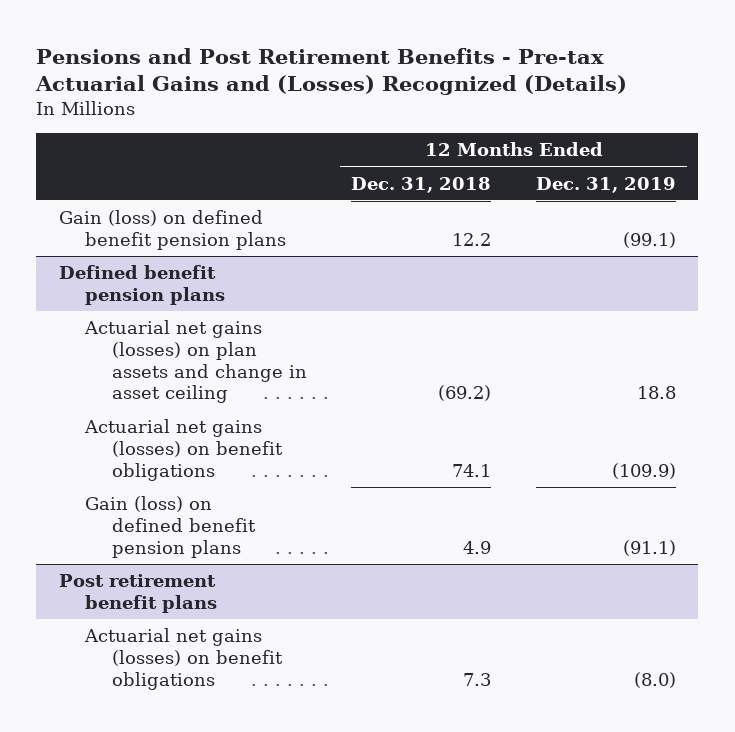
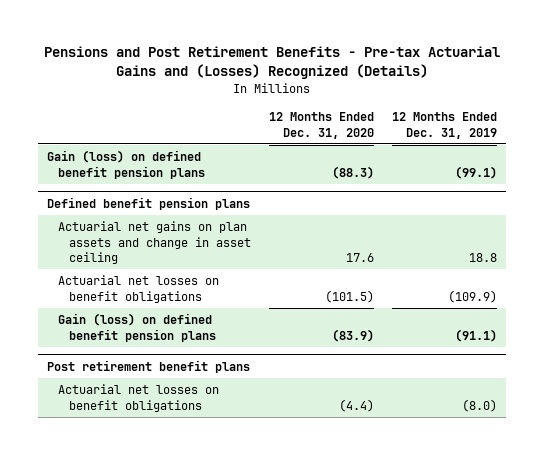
- | 12 Months Ended Dec. 31, 2018 | 12 Months Ended Dec. 31, 2019
+ | 12 Months Ended Dec. 31, 2020 | 12 Months Ended Dec. 31, 2019
@ Defined benefit pension plans
- Actuarial net gains (losses) on plan assets and change in asset ceiling | (69.2) | 18.8
- Actuarial net gains (losses) on benefit obligations | 74.1 | (109.9)
+ Actuarial net gains on plan assets and change in asset ceiling | 17.6 | 18.8
+ Actuarial net losses on benefit obligations | (101.5) | (109.9)
@ Post retirement benefit plans
- Actuarial net gains (losses) on benefit obligations | 7.3 | (8.0)
+ Actuarial net losses on benefit obligations | (4.4) | (8.0)

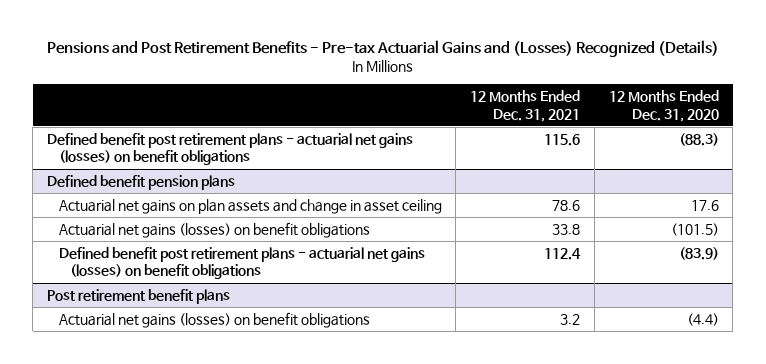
- | 12 Months Ended Dec. 31, 2020 | 12 Months Ended Dec. 31, 2019
+ | 12 Months Ended Dec. 31, 2021 | 12 Months Ended Dec. 31, 2020
- Gain (loss) on defined benefit pension plans | (88.3) | (99.1)
+ Defined benefit post retirement plans - actuarial net gains (losses) on benefit obligations | 115.6 | (88.3)
@ Defined benefit pension plans
- Actuarial net losses on benefit obligations | (101.5) | (109.9)
- Gain (loss) on defined benefit pension plans | (83.9) | (91.1)
+ Actuarial net gains (losses) on benefit obligations | 33.8 | (101.5)
+ Defined benefit post retirement plans - actuarial net gains (losses) on benefit obligations | 112.4 | (83.9)
@ Post retirement benefit plans
- Actuarial net losses on benefit obligations | (4.4) | (8.0)
+ Actuarial net gains (losses) on benefit obligations | 3.2 | (4.4)

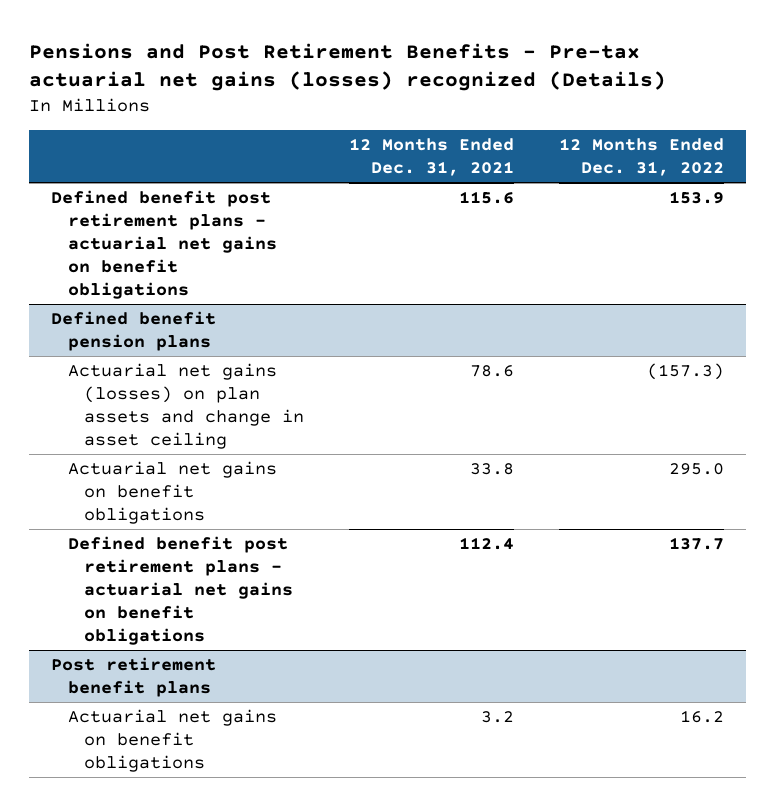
- Pensions and Post Retirement Benefits - Pre-tax Actuarial Gains and (Losses) Recognized (Details)
+ Pensions and Post Retirement Benefits - Pre-tax actuarial net gains (losses) recognized (Details)
- | 12 Months Ended Dec. 31, 2021 | 12 Months Ended Dec. 31, 2020
+ | 12 Months Ended Dec. 31, 2021 | 12 Months Ended Dec. 31, 2022
- Defined benefit post retirement plans - actuarial net gains (losses) on benefit obligations | 115.6 | (88.3)
+ Defined benefit post retirement plans - actuarial net gains on benefit obligations | 115.6 | 153.9
@ Defined benefit pension plans
- Actuarial net gains on plan assets and change in asset ceiling | 78.6 | 17.6
- Actuarial net gains (losses) on benefit obligations | 33.8 | (101.5)
- Defined benefit post retirement plans - actuarial net gains (losses) on benefit obligations | 112.4 | (83.9)
+ Actuarial net gains (losses) on plan assets and change in asset ceiling | 78.6 | (157.3)
+ Actuarial net gains on benefit obligations | 33.8 | 295.0
+ Defined benefit post retirement plans - actuarial net gains on benefit obligations | 112.4 | 137.7
@ Post retirement benefit plans
- Actuarial net gains (losses) on benefit obligations | 3.2 | (4.4)
+ Actuarial net gains on benefit obligations | 3.2 | 16.2

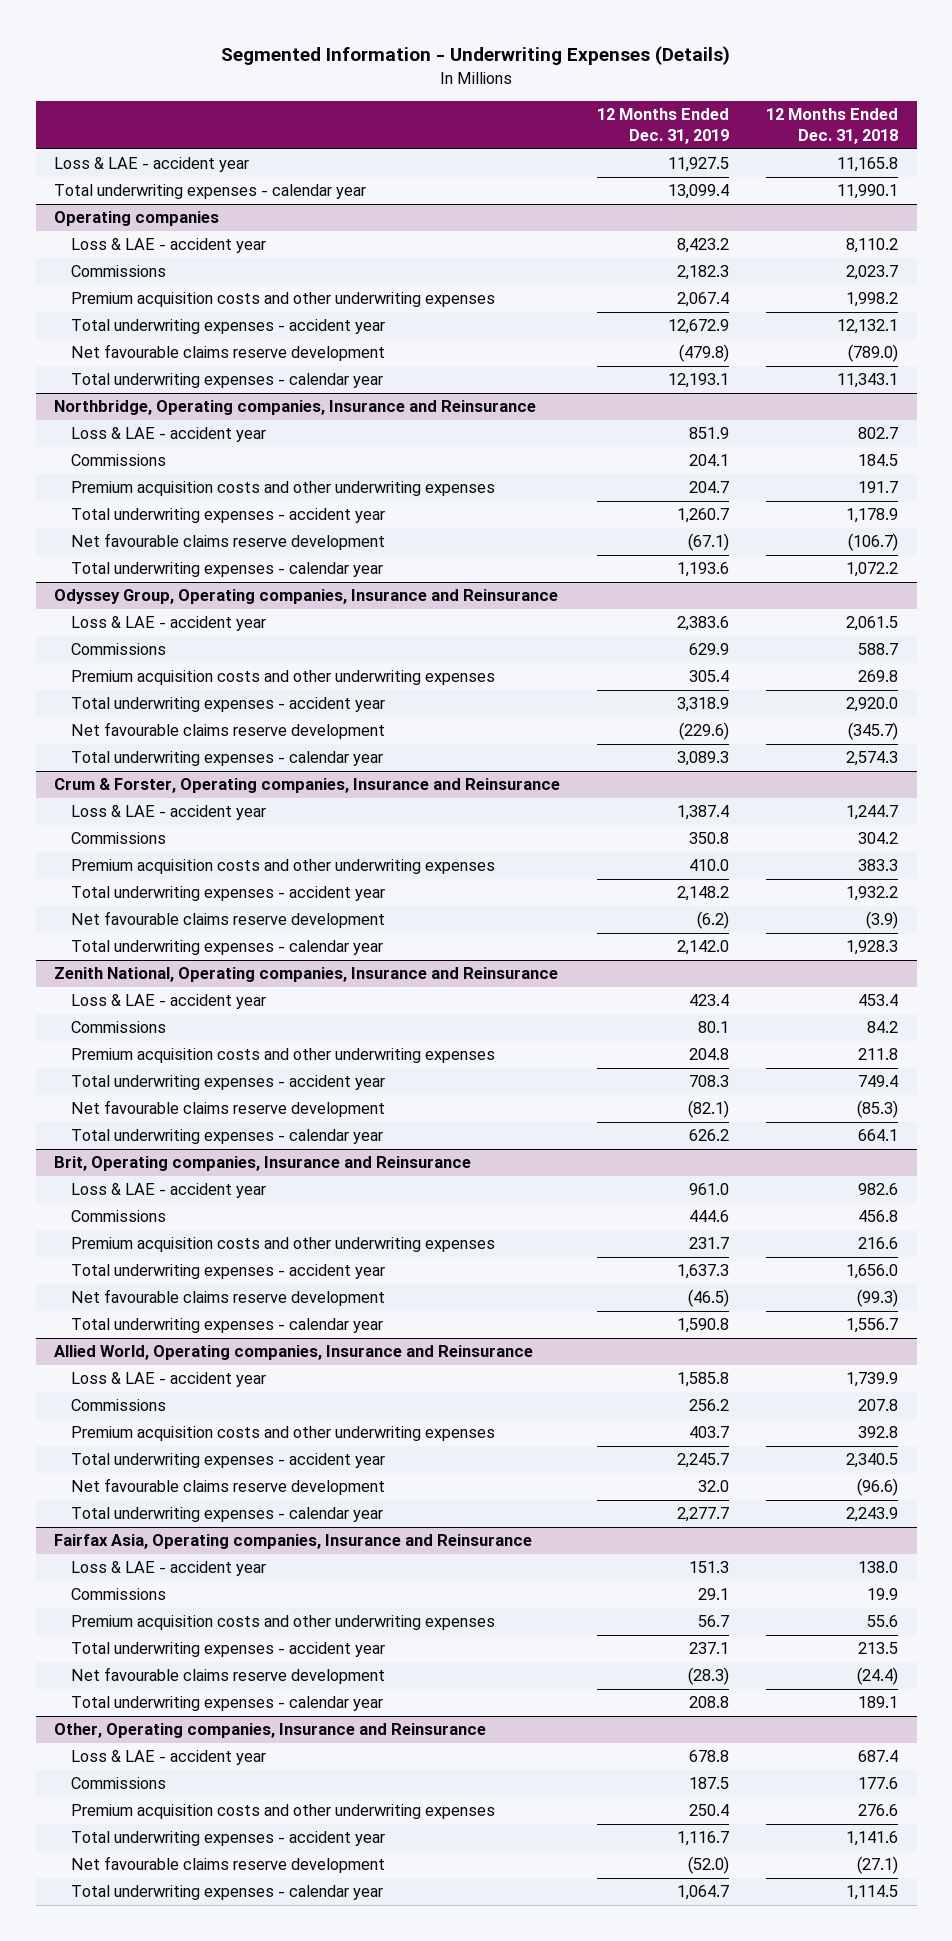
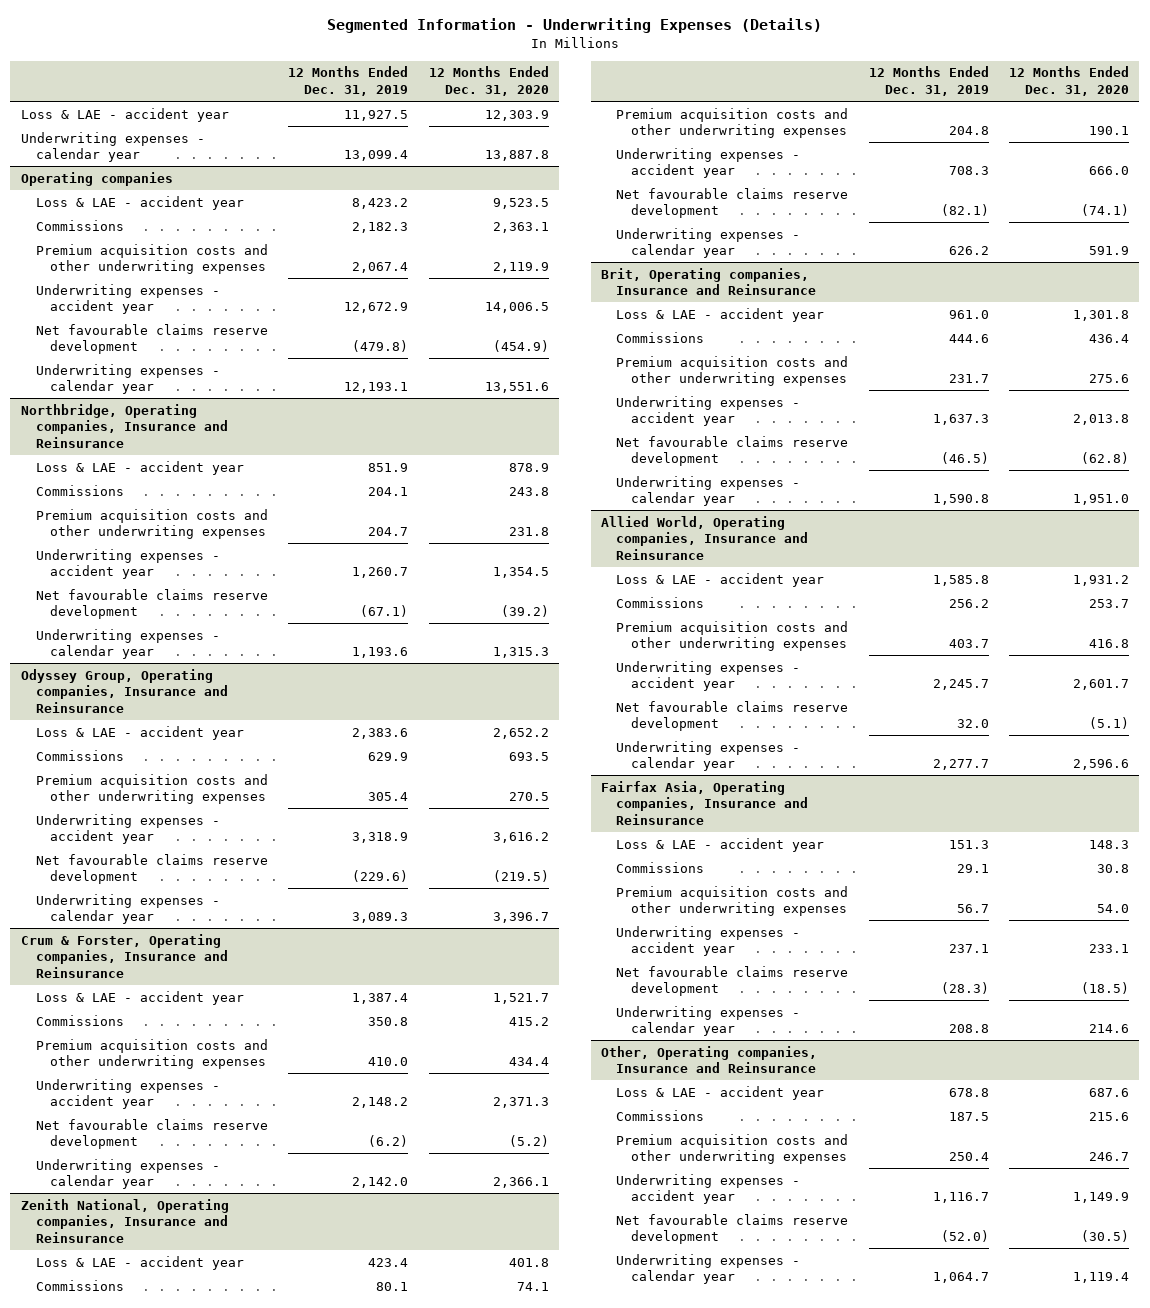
- | 12 Months Ended Dec. 31, 2019 | 12 Months Ended Dec. 31, 2018
+ | 12 Months Ended Dec. 31, 2019 | 12 Months Ended Dec. 31, 2020
- Total underwriting expenses - calendar year | 13,099.4 | 11,990.1
+ Underwriting expenses - calendar year | 13,099.4 | 13,887.8
@ Operating companies
- Total underwriting expenses - accident year | 12,672.9 | 12,132.1
+ Underwriting expenses - accident year | 12,672.9 | 14,006.5
- Total underwriting expenses - calendar year | 12,193.1 | 11,343.1
+ Underwriting expenses - calendar year | 12,193.1 | 13,551.6
@ Northbridge, Operating companies, Insurance and Reinsurance
- Total underwriting expenses - accident year | 1,260.7 | 1,178.9
+ Underwriting expenses - accident year | 1,260.7 | 1,354.5
- Total underwriting expenses - calendar year | 1,193.6 | 1,072.2
+ Underwriting expenses - calendar year | 1,193.6 | 1,315.3
@ Odyssey Group, Operating companies, Insurance and Reinsurance
- Total underwriting expenses - accident year | 3,318.9 | 2,920.0
+ Underwriting expenses - accident year | 3,318.9 | 3,616.2
- Total underwriting expenses - calendar year | 3,089.3 | 2,574.3
+ Underwriting expenses - calendar year | 3,089.3 | 3,396.7
@ Crum & Forster, Operating companies, Insurance and Reinsurance
- Total underwriting expenses - accident year | 2,148.2 | 1,932.2
+ Underwriting expenses - accident year | 2,148.2 | 2,371.3
- Total underwriting expenses - calendar year | 2,142.0 | 1,928.3
+ Underwriting expenses - calendar year | 2,142.0 | 2,366.1
@ Zenith National, Operating companies, Insurance and Reinsurance
- Total underwriting expenses - accident year | 708.3 | 749.4
+ Underwriting expenses - accident year | 708.3 | 666.0
- Total underwriting expenses - calendar year | 626.2 | 664.1
+ Underwriting expenses - calendar year | 626.2 | 591.9
@ Brit, Operating companies, Insurance and Reinsurance
- Total underwriting expenses - accident year | 1,637.3 | 1,656.0
+ Underwriting expenses - accident year | 1,637.3 | 2,013.8
- Total underwriting expenses - calendar year | 1,590.8 | 1,556.7
+ Underwriting expenses - calendar year | 1,590.8 | 1,951.0
@ Allied World, Operating companies, Insurance and Reinsurance
- Total underwriting expenses - accident year | 2,245.7 | 2,340.5
+ Underwriting expenses - accident year | 2,245.7 | 2,601.7
- Total underwriting expenses - calendar year | 2,277.7 | 2,243.9
+ Underwriting expenses - calendar year | 2,277.7 | 2,596.6
@ Fairfax Asia, Operating companies, Insurance and Reinsurance
- Total underwriting expenses - accident year | 237.1 | 213.5
+ Underwriting expenses - accident year | 237.1 | 233.1
- Total underwriting expenses - calendar year | 208.8 | 189.1
+ Underwriting expenses - calendar year | 208.8 | 214.6
@ Other, Operating companies, Insurance and Reinsurance
- Total underwriting expenses - accident year | 1,116.7 | 1,141.6
+ Underwriting expenses - accident year | 1,116.7 | 1,149.9
- Total underwriting expenses - calendar year | 1,064.7 | 1,114.5
+ Underwriting expenses - calendar year | 1,064.7 | 1,119.4

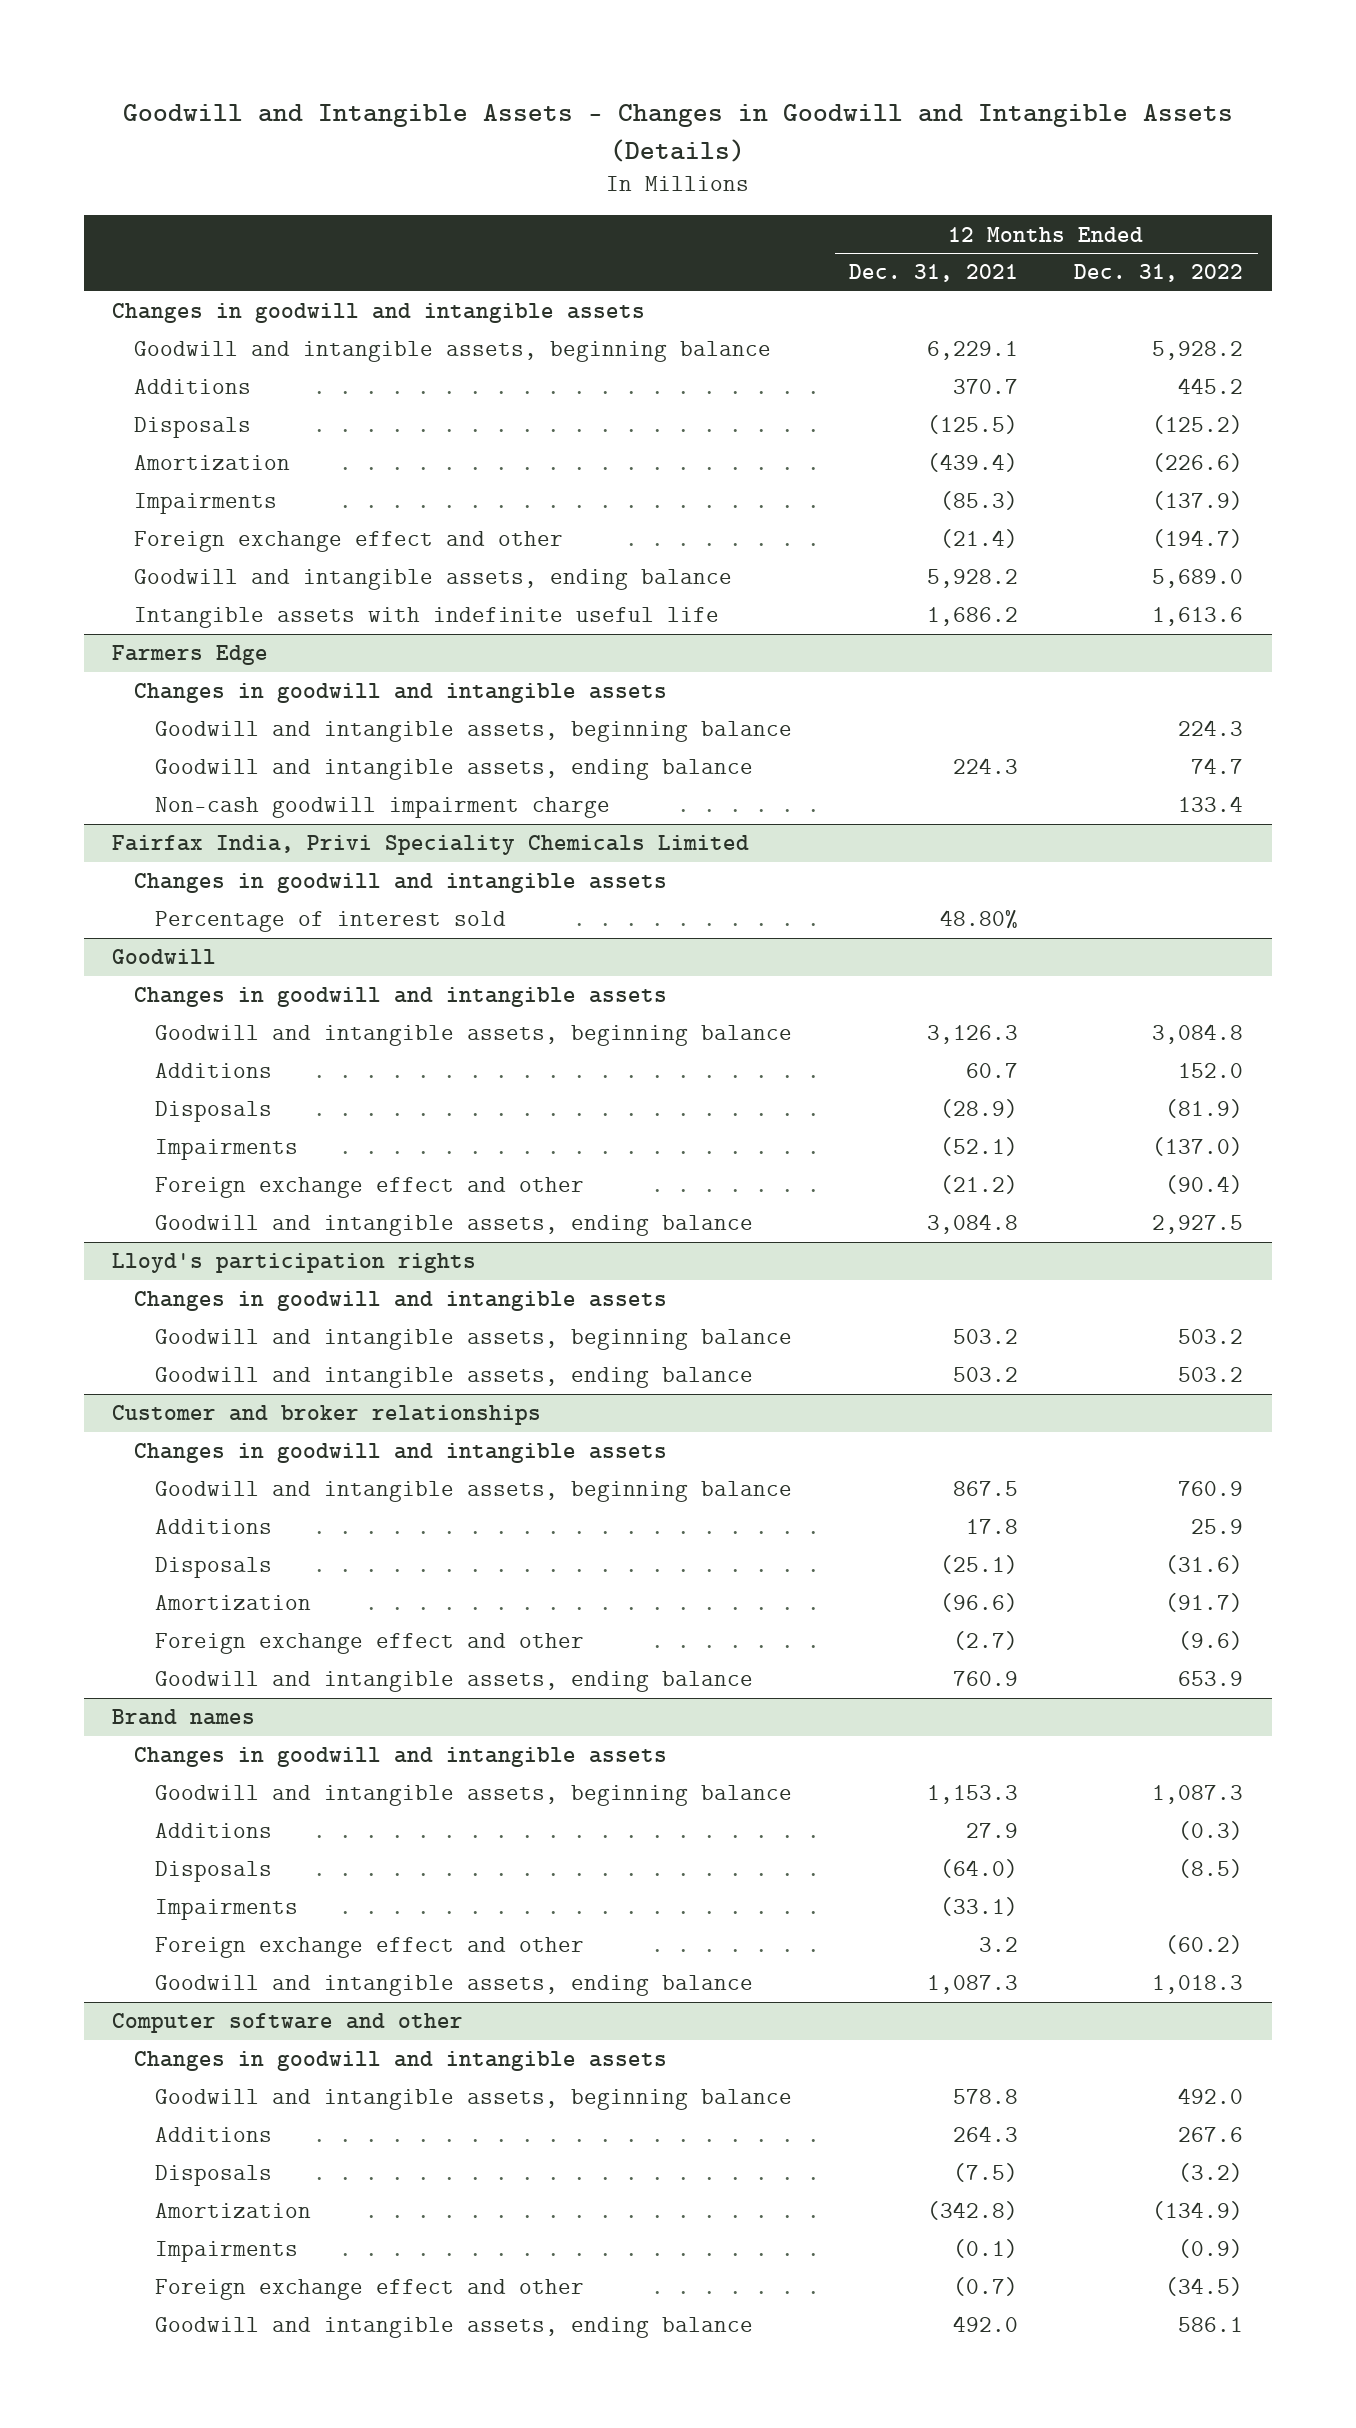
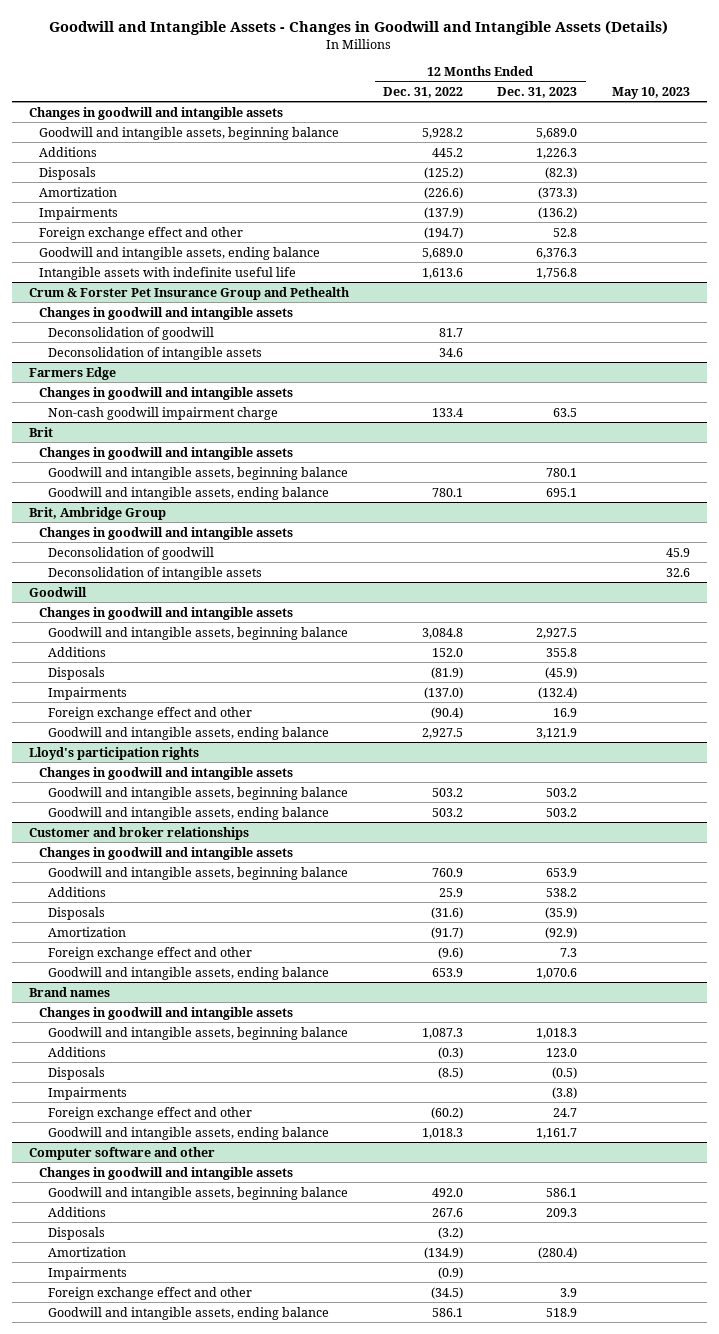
- | 12 Months Ended Dec. 31, 2021 | 12 Months Ended Dec. 31, 2022
+ | 12 Months Ended Dec. 31, 2022 | 12 Months Ended Dec. 31, 2023 | May 10, 2023
+ Crum & Forster Pet Insurance Group and Pethealth
+ Changes in goodwill and intangible assets
+ Deconsolidation of goodwill | 81.7 | |
+ Deconsolidation of intangible assets | 34.6 | |
@ Farmers Edge
- Goodwill and intangible assets, beginning balance | | 224.3
- Goodwill and intangible assets, ending balance | 224.3 | 74.7
- Fairfax India, Privi Speciality Chemicals Limited
+ Brit
- Percentage of interest sold | 48.80% |
+ Goodwill and intangible assets, beginning balance | | 780.1 |
+ Goodwill and intangible assets, ending balance | 780.1 | 695.1 |
+ Brit, Ambridge Group
+ Changes in goodwill and intangible assets
+ Deconsolidation of goodwill | | | 45.9
+ Deconsolidation of intangible assets | | | 32.6

